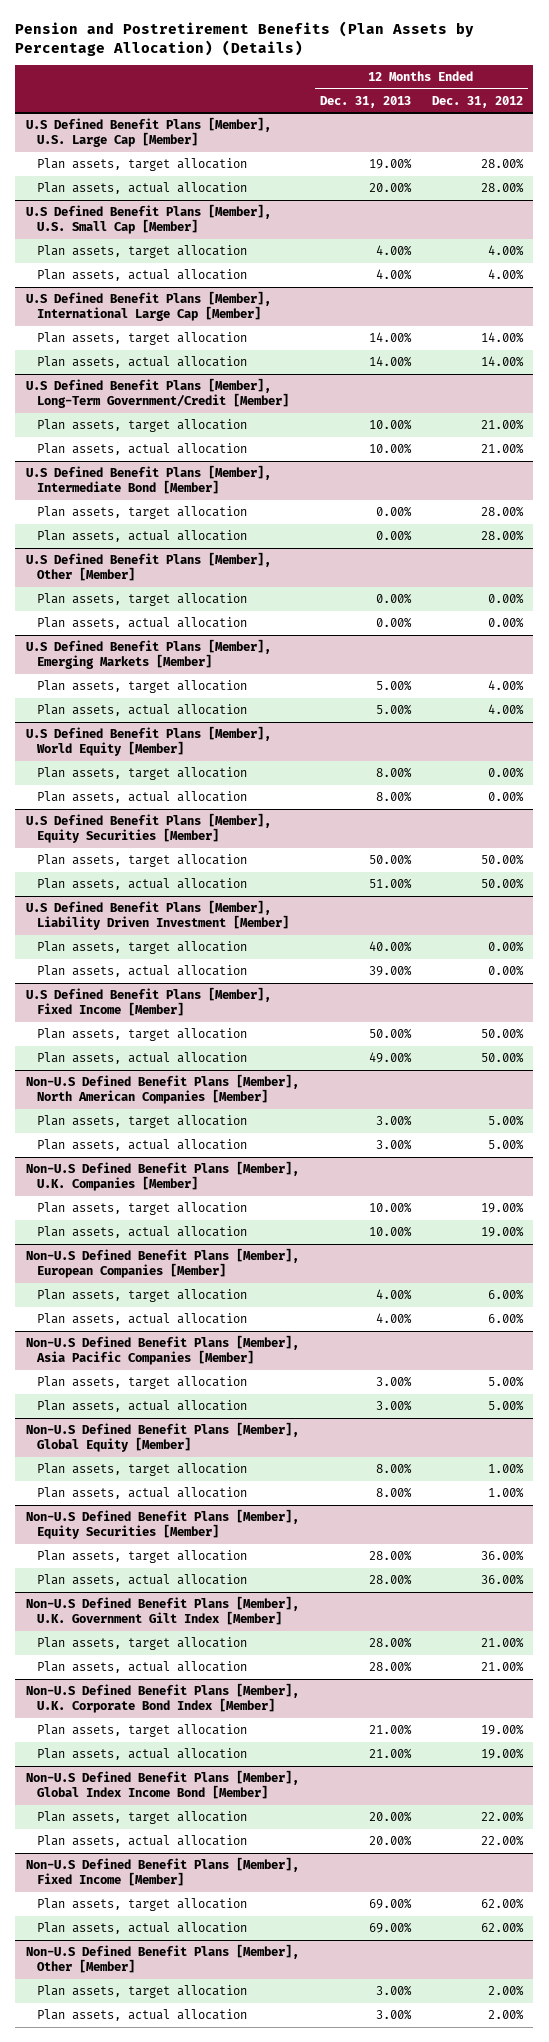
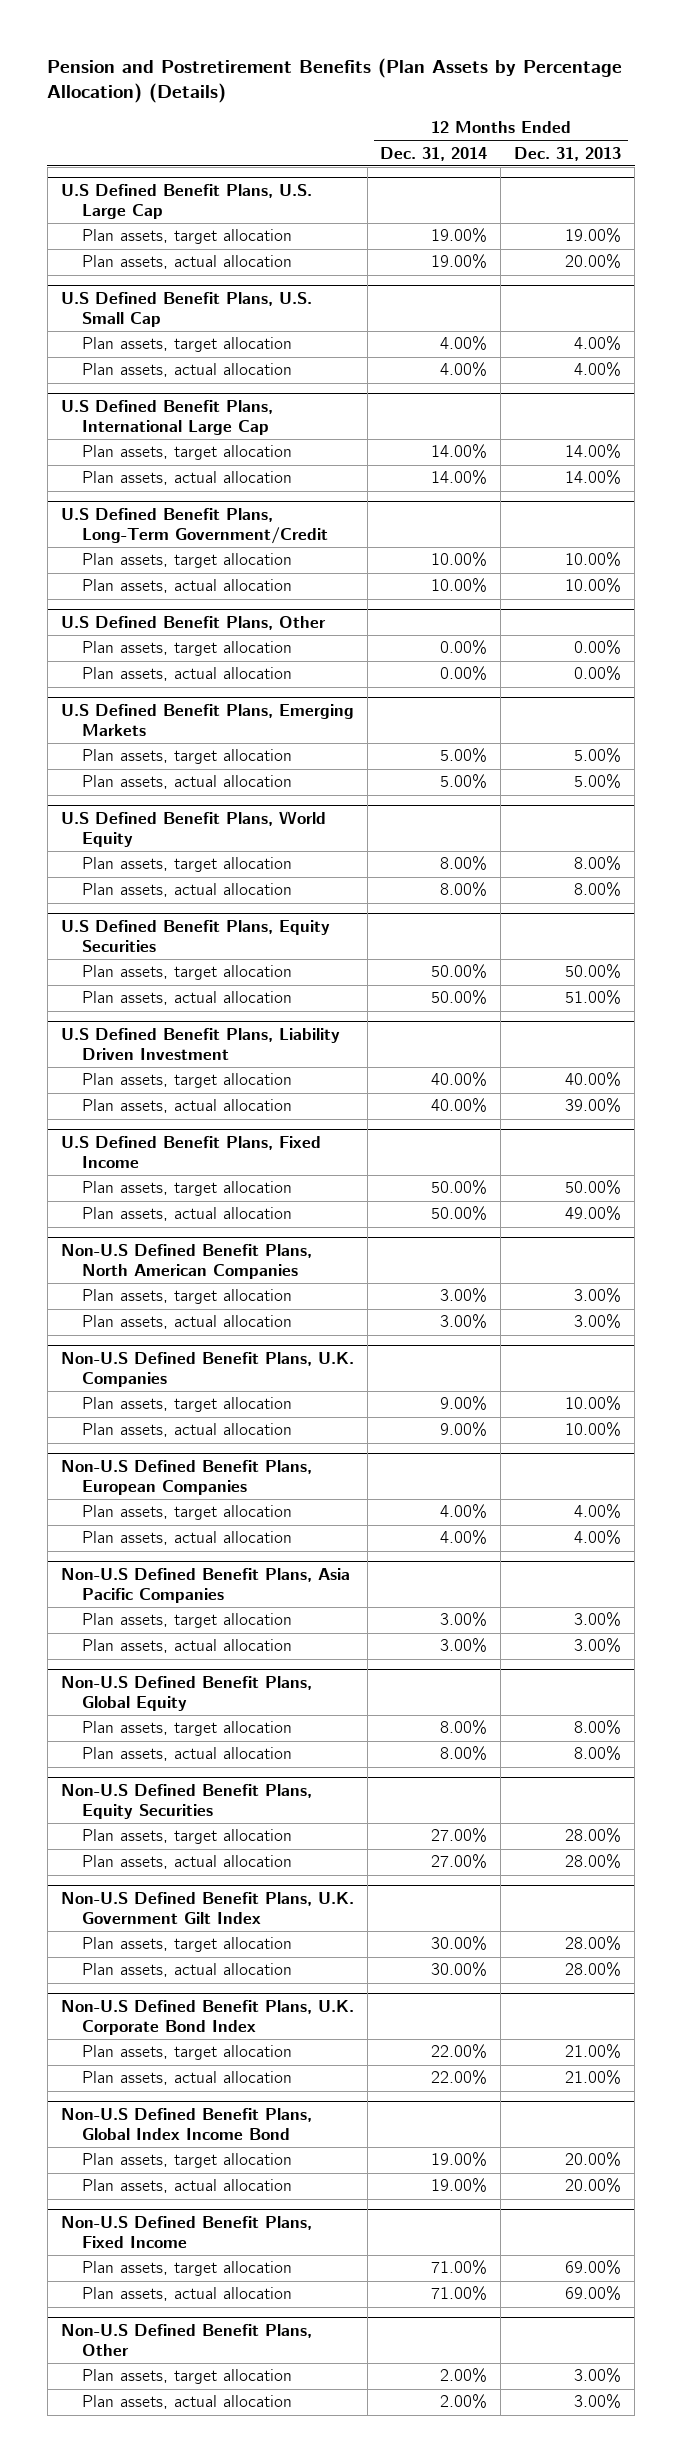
- | 12 Months Ended Dec. 31, 2013 | 12 Months Ended Dec. 31, 2012
+ | 12 Months Ended Dec. 31, 2014 | 12 Months Ended Dec. 31, 2013
- U.S Defined Benefit Plans [Member], U.S. Large Cap [Member]
+ U.S Defined Benefit Plans, U.S. Large Cap
- U.S Defined Benefit Plans [Member], U.S. Small Cap [Member]
+ U.S Defined Benefit Plans, U.S. Small Cap
- U.S Defined Benefit Plans [Member], International Large Cap [Member]
+ U.S Defined Benefit Plans, International Large Cap
- U.S Defined Benefit Plans [Member], Long-Term Government/Credit [Member]
+ U.S Defined Benefit Plans, Long-Term Government/Credit
- U.S Defined Benefit Plans [Member], Intermediate Bond [Member]
- Plan assets, target allocation | 0.00% | 28.00%
- Plan assets, actual allocation | 0.00% | 28.00%
- U.S Defined Benefit Plans [Member], Other [Member]
+ U.S Defined Benefit Plans, Other
- U.S Defined Benefit Plans [Member], Emerging Markets [Member]
+ U.S Defined Benefit Plans, Emerging Markets
- U.S Defined Benefit Plans [Member], World Equity [Member]
+ U.S Defined Benefit Plans, World Equity
- U.S Defined Benefit Plans [Member], Equity Securities [Member]
+ U.S Defined Benefit Plans, Equity Securities
- U.S Defined Benefit Plans [Member], Liability Driven Investment [Member]
+ U.S Defined Benefit Plans, Liability Driven Investment
- U.S Defined Benefit Plans [Member], Fixed Income [Member]
+ U.S Defined Benefit Plans, Fixed Income
- Non-U.S Defined Benefit Plans [Member], North American Companies [Member]
+ Non-U.S Defined Benefit Plans, North American Companies
- Non-U.S Defined Benefit Plans [Member], U.K. Companies [Member]
+ Non-U.S Defined Benefit Plans, U.K. Companies
- Non-U.S Defined Benefit Plans [Member], European Companies [Member]
+ Non-U.S Defined Benefit Plans, European Companies
- Non-U.S Defined Benefit Plans [Member], Asia Pacific Companies [Member]
+ Non-U.S Defined Benefit Plans, Asia Pacific Companies
- Non-U.S Defined Benefit Plans [Member], Global Equity [Member]
+ Non-U.S Defined Benefit Plans, Global Equity
- Non-U.S Defined Benefit Plans [Member], Equity Securities [Member]
+ Non-U.S Defined Benefit Plans, Equity Securities
- Non-U.S Defined Benefit Plans [Member], U.K. Government Gilt Index [Member]
+ Non-U.S Defined Benefit Plans, U.K. Government Gilt Index
- Non-U.S Defined Benefit Plans [Member], U.K. Corporate Bond Index [Member]
+ Non-U.S Defined Benefit Plans, U.K. Corporate Bond Index
- Non-U.S Defined Benefit Plans [Member], Global Index Income Bond [Member]
+ Non-U.S Defined Benefit Plans, Global Index Income Bond
- Non-U.S Defined Benefit Plans [Member], Fixed Income [Member]
+ Non-U.S Defined Benefit Plans, Fixed Income
- Non-U.S Defined Benefit Plans [Member], Other [Member]
+ Non-U.S Defined Benefit Plans, Other

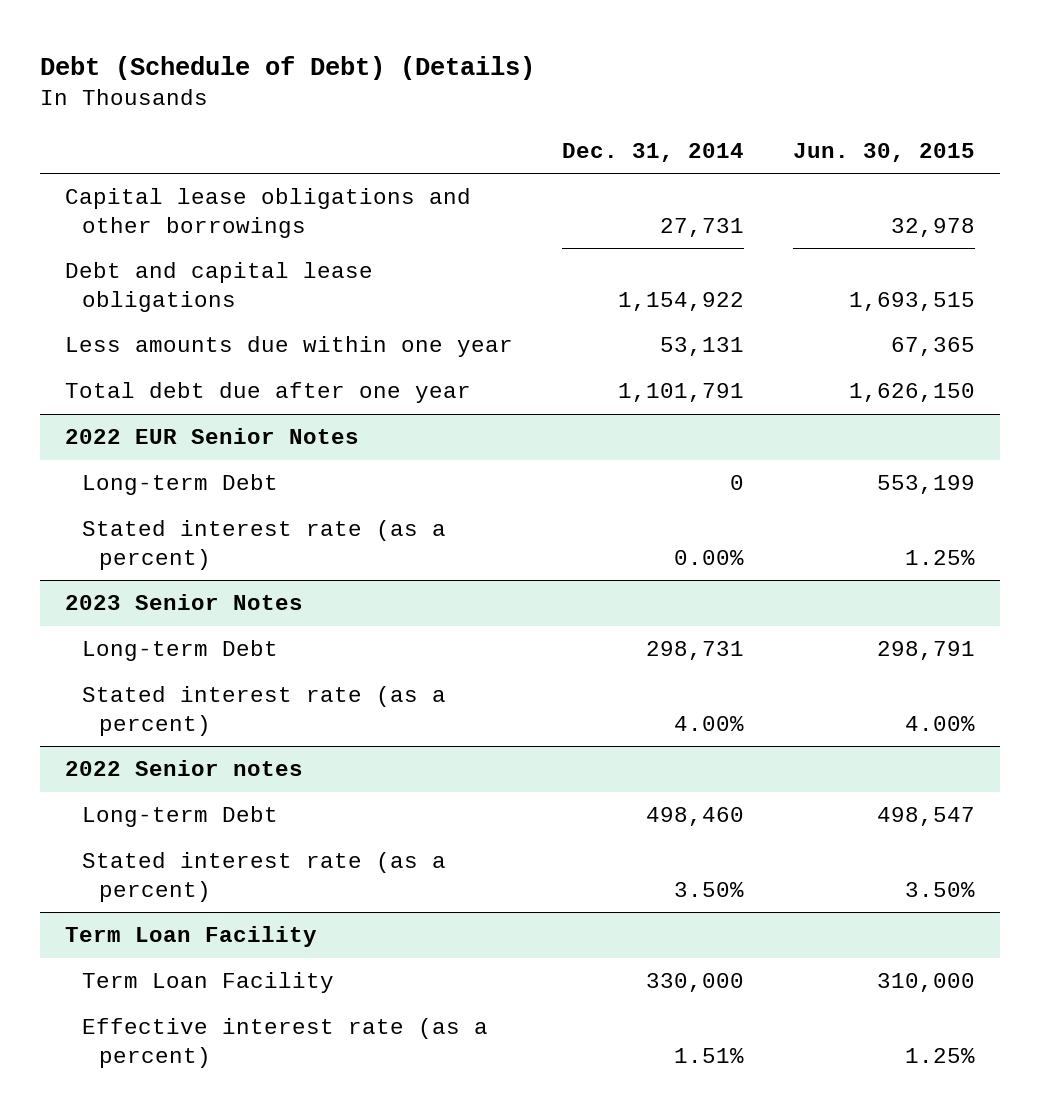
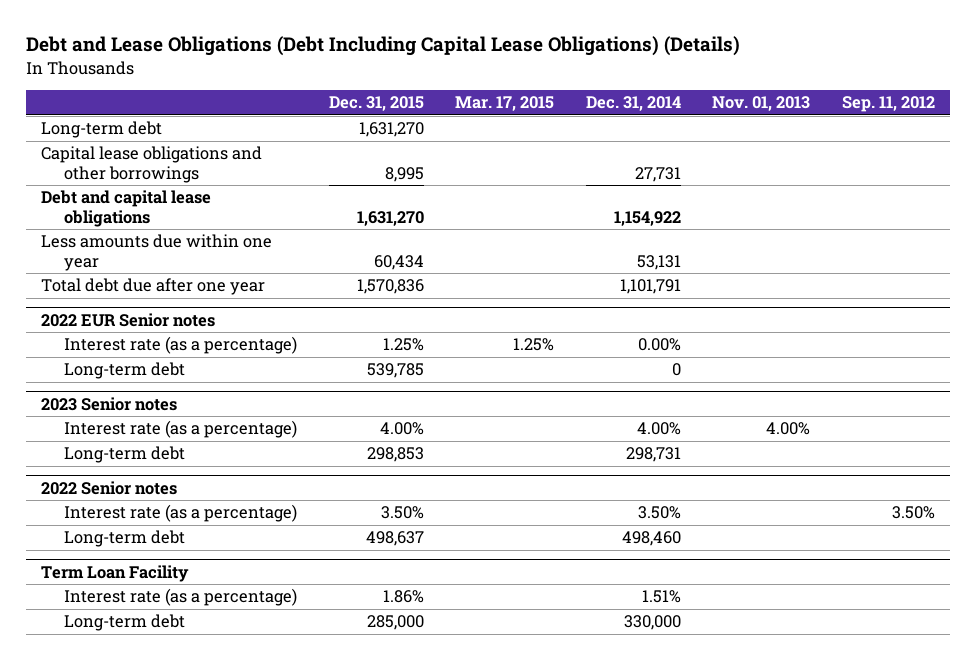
- Debt (Schedule of Debt) (Details)
+ Debt and Lease Obligations (Debt Including Capital Lease Obligations) (Details)
- | Dec. 31, 2014 | Jun. 30, 2015
+ | Dec. 31, 2015 | Mar. 17, 2015 | Dec. 31, 2014 | Nov. 01, 2013 | Sep. 11, 2012
+ Long-term debt | 1,631,270 | | | |
- 2022 EUR Senior Notes
- Long-term Debt | 0 | 553,199
- Stated interest rate (as a percent) | 0.00% | 1.25%
- 2023 Senior Notes
- Long-term Debt | 298,731 | 298,791
- Stated interest rate (as a percent) | 4.00% | 4.00%
+ 2022 EUR Senior notes
+ Interest rate (as a percentage) | 1.25% | 1.25% | 0.00% | |
+ Long-term debt | 539,785 | | 0 | |
+ 2023 Senior notes
+ Interest rate (as a percentage) | 4.00% | | 4.00% | 4.00% |
+ Long-term debt | 298,853 | | 298,731 | |
@ 2022 Senior notes
- Long-term Debt | 498,460 | 498,547
- Stated interest rate (as a percent) | 3.50% | 3.50%
+ Interest rate (as a percentage) | 3.50% | | 3.50% | | 3.50%
+ Long-term debt | 498,637 | | 498,460 | |
@ Term Loan Facility
- Term Loan Facility | 330,000 | 310,000
- Effective interest rate (as a percent) | 1.51% | 1.25%
+ Interest rate (as a percentage) | 1.86% | | 1.51% | |
+ Long-term debt | 285,000 | | 330,000 | |

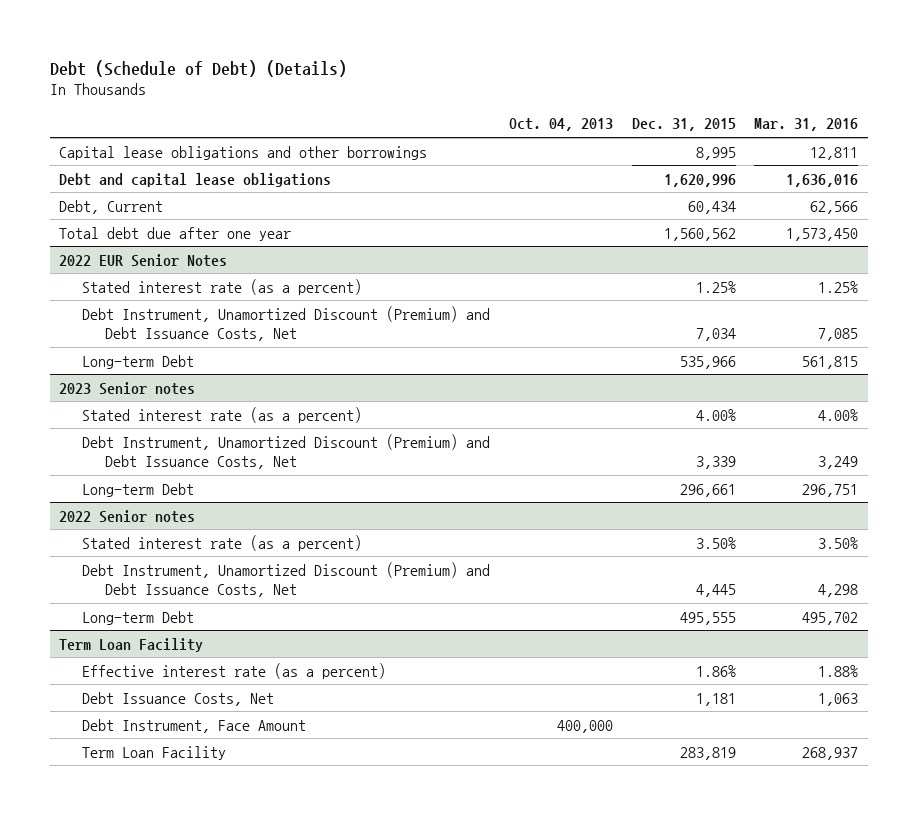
- Debt and Lease Obligations (Debt Including Capital Lease Obligations) (Details)
+ Debt (Schedule of Debt) (Details)
- | Dec. 31, 2015 | Mar. 17, 2015 | Dec. 31, 2014 | Nov. 01, 2013 | Sep. 11, 2012
+ | Oct. 04, 2013 | Dec. 31, 2015 | Mar. 31, 2016
- Long-term debt | 1,631,270 | | | |
- Debt and capital lease obligations | 1,631,270 | | 1,154,922 | |
- Less amounts due within one year | 60,434 | | 53,131 | |
- Total debt due after one year | 1,570,836 | | 1,101,791 | |
- 2022 EUR Senior notes
- Interest rate (as a percentage) | 1.25% | 1.25% | 0.00% | |
- Long-term debt | 539,785 | | 0 | |
+ Debt and capital lease obligations | | 1,620,996 | 1,636,016
+ Debt, Current | | 60,434 | 62,566
+ Total debt due after one year | | 1,560,562 | 1,573,450
+ 2022 EUR Senior Notes
+ Stated interest rate (as a percent) | | 1.25% | 1.25%
+ Debt Instrument, Unamortized Discount (Premium) and Debt Issuance Costs, Net | | 7,034 | 7,085
+ Long-term Debt | | 535,966 | 561,815
@ 2023 Senior notes
- Interest rate (as a percentage) | 4.00% | | 4.00% | 4.00% |
- Long-term debt | 298,853 | | 298,731 | |
+ Stated interest rate (as a percent) | | 4.00% | 4.00%
+ Debt Instrument, Unamortized Discount (Premium) and Debt Issuance Costs, Net | | 3,339 | 3,249
+ Long-term Debt | | 296,661 | 296,751
@ 2022 Senior notes
- Interest rate (as a percentage) | 3.50% | | 3.50% | | 3.50%
- Long-term debt | 498,637 | | 498,460 | |
+ Stated interest rate (as a percent) | | 3.50% | 3.50%
+ Debt Instrument, Unamortized Discount (Premium) and Debt Issuance Costs, Net | | 4,445 | 4,298
+ Long-term Debt | | 495,555 | 495,702
@ Term Loan Facility
- Interest rate (as a percentage) | 1.86% | | 1.51% | |
- Long-term debt | 285,000 | | 330,000 | |
+ Effective interest rate (as a percent) | | 1.86% | 1.88%
+ Debt Issuance Costs, Net | | 1,181 | 1,063
+ Debt Instrument, Face Amount | 400,000 | |
+ Term Loan Facility | | 283,819 | 268,937

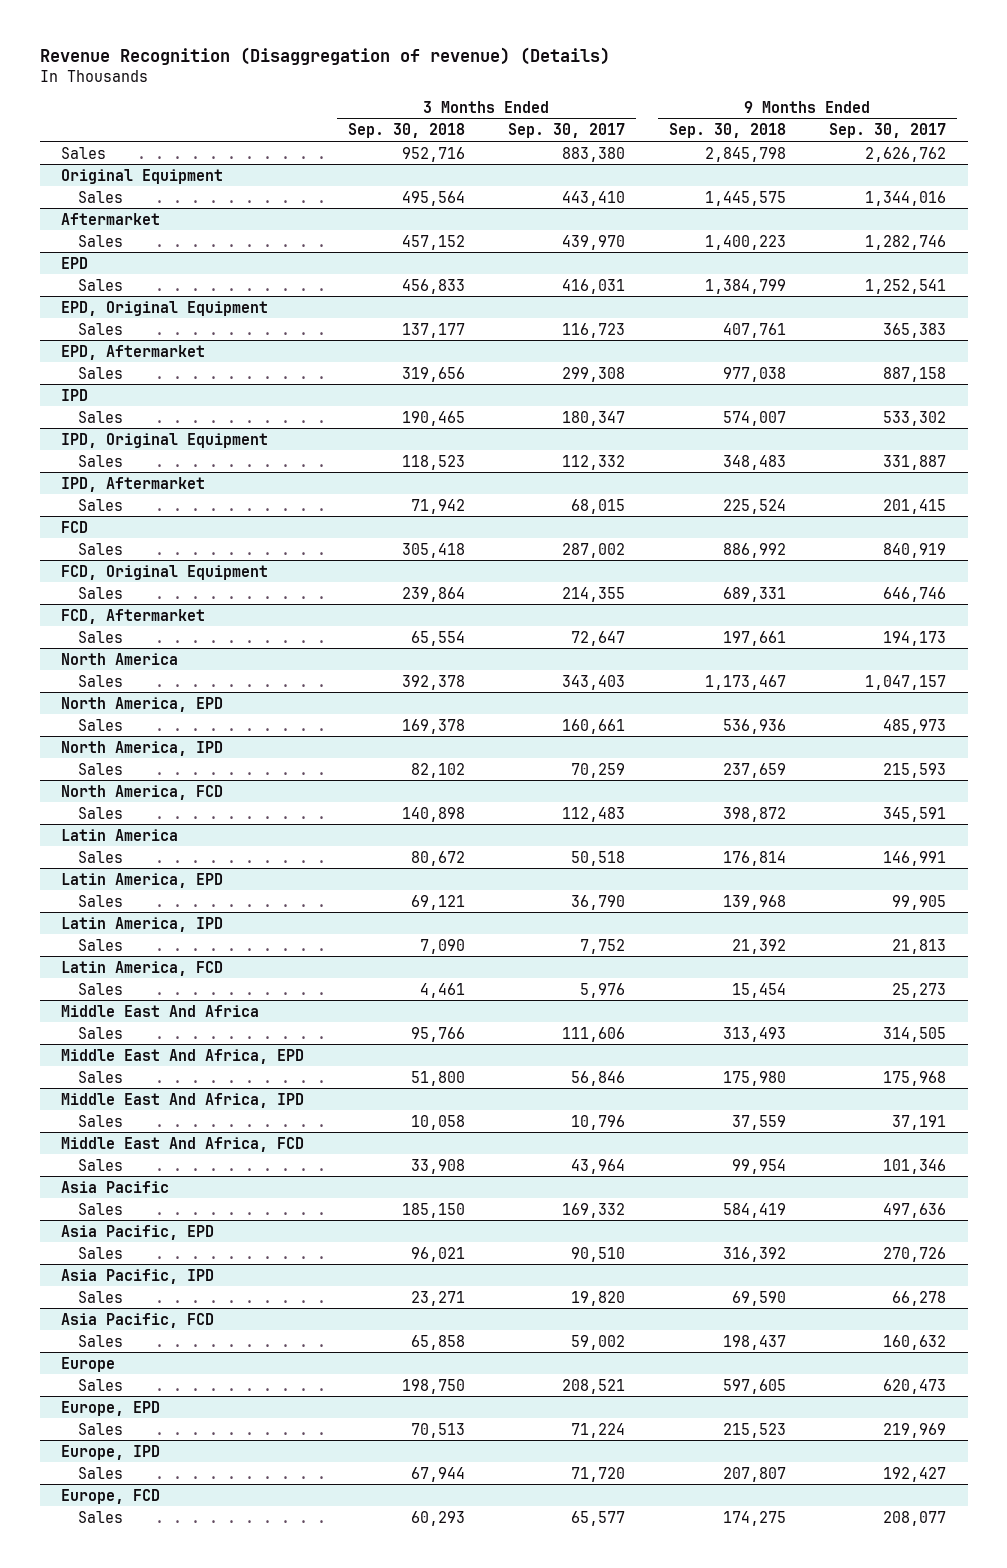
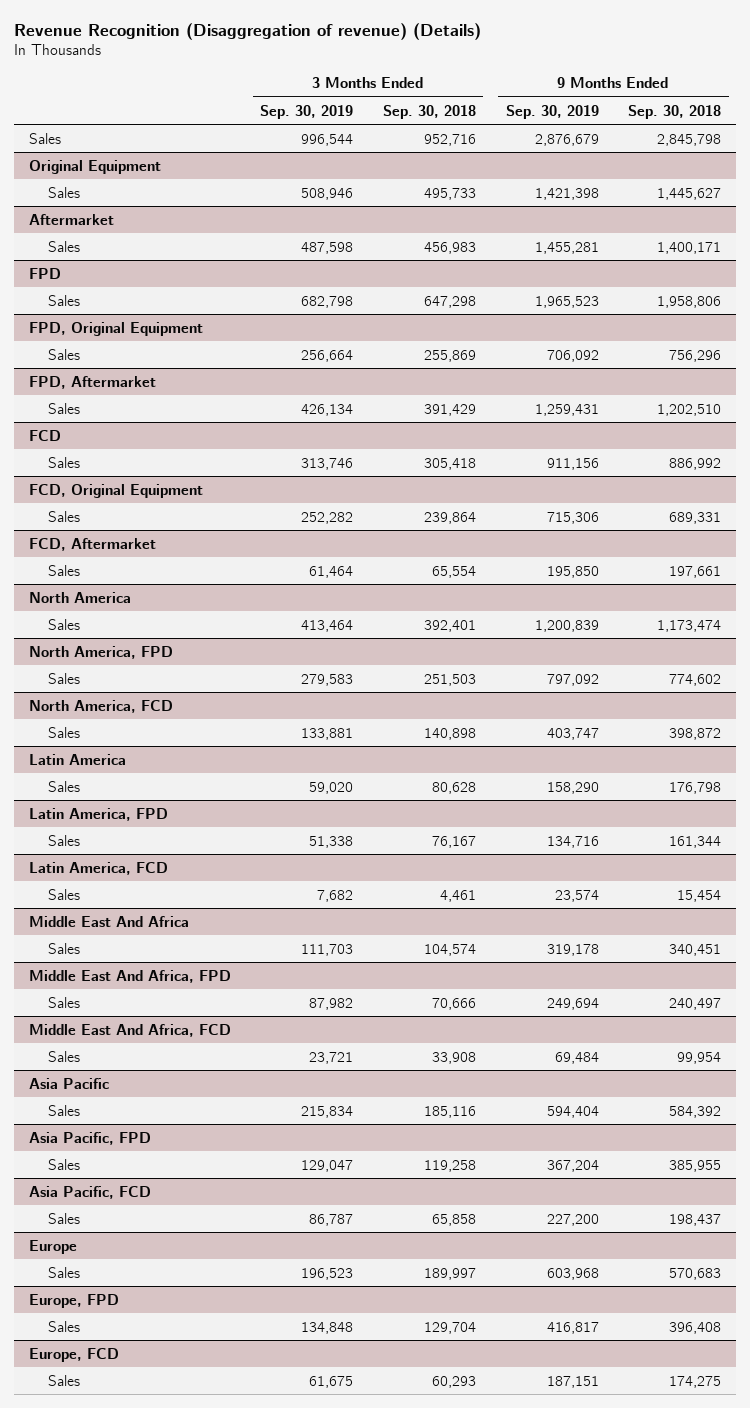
- | 3 Months Ended Sep. 30, 2018 | 3 Months Ended Sep. 30, 2017 | 9 Months Ended Sep. 30, 2018 | 9 Months Ended Sep. 30, 2017
+ | 3 Months Ended Sep. 30, 2019 | 3 Months Ended Sep. 30, 2018 | 9 Months Ended Sep. 30, 2019 | 9 Months Ended Sep. 30, 2018
@ Original Equipment
- Sales | 495,564 | 443,410 | 1,445,575 | 1,344,016
+ Sales | 508,946 | 495,733 | 1,421,398 | 1,445,627
@ Aftermarket
- Sales | 457,152 | 439,970 | 1,400,223 | 1,282,746
- EPD
- Sales | 456,833 | 416,031 | 1,384,799 | 1,252,541
- EPD, Original Equipment
- Sales | 137,177 | 116,723 | 407,761 | 365,383
- EPD, Aftermarket
- Sales | 319,656 | 299,308 | 977,038 | 887,158
- IPD
- Sales | 190,465 | 180,347 | 574,007 | 533,302
- IPD, Original Equipment
- Sales | 118,523 | 112,332 | 348,483 | 331,887
- IPD, Aftermarket
- Sales | 71,942 | 68,015 | 225,524 | 201,415
@ Aftermarket
+ Sales | 487,598 | 456,983 | 1,455,281 | 1,400,171
+ FPD
+ Sales | 682,798 | 647,298 | 1,965,523 | 1,958,806
+ FPD, Original Equipment
+ Sales | 256,664 | 255,869 | 706,092 | 756,296
+ FPD, Aftermarket
+ Sales | 426,134 | 391,429 | 1,259,431 | 1,202,510
@ North America
- Sales | 392,378 | 343,403 | 1,173,467 | 1,047,157
- North America, EPD
- Sales | 169,378 | 160,661 | 536,936 | 485,973
- North America, IPD
- Sales | 82,102 | 70,259 | 237,659 | 215,593
@ North America
+ Sales | 413,464 | 392,401 | 1,200,839 | 1,173,474
+ North America, FPD
+ Sales | 279,583 | 251,503 | 797,092 | 774,602
@ Latin America
- Sales | 80,672 | 50,518 | 176,814 | 146,991
- Latin America, EPD
- Sales | 69,121 | 36,790 | 139,968 | 99,905
- Latin America, IPD
- Sales | 7,090 | 7,752 | 21,392 | 21,813
@ Latin America
+ Sales | 59,020 | 80,628 | 158,290 | 176,798
+ Latin America, FPD
+ Sales | 51,338 | 76,167 | 134,716 | 161,344
@ Middle East And Africa
- Sales | 95,766 | 111,606 | 313,493 | 314,505
- Middle East And Africa, EPD
- Sales | 51,800 | 56,846 | 175,980 | 175,968
- Middle East And Africa, IPD
- Sales | 10,058 | 10,796 | 37,559 | 37,191
@ Middle East And Africa
+ Sales | 111,703 | 104,574 | 319,178 | 340,451
+ Middle East And Africa, FPD
+ Sales | 87,982 | 70,666 | 249,694 | 240,497
@ Asia Pacific
- Sales | 185,150 | 169,332 | 584,419 | 497,636
- Asia Pacific, EPD
- Sales | 96,021 | 90,510 | 316,392 | 270,726
- Asia Pacific, IPD
- Sales | 23,271 | 19,820 | 69,590 | 66,278
@ Asia Pacific
+ Sales | 215,834 | 185,116 | 594,404 | 584,392
+ Asia Pacific, FPD
+ Sales | 129,047 | 119,258 | 367,204 | 385,955
@ Europe
- Sales | 198,750 | 208,521 | 597,605 | 620,473
- Europe, EPD
- Sales | 70,513 | 71,224 | 215,523 | 219,969
- Europe, IPD
- Sales | 67,944 | 71,720 | 207,807 | 192,427
@ Europe
+ Sales | 196,523 | 189,997 | 603,968 | 570,683
+ Europe, FPD
+ Sales | 134,848 | 129,704 | 416,817 | 396,408

